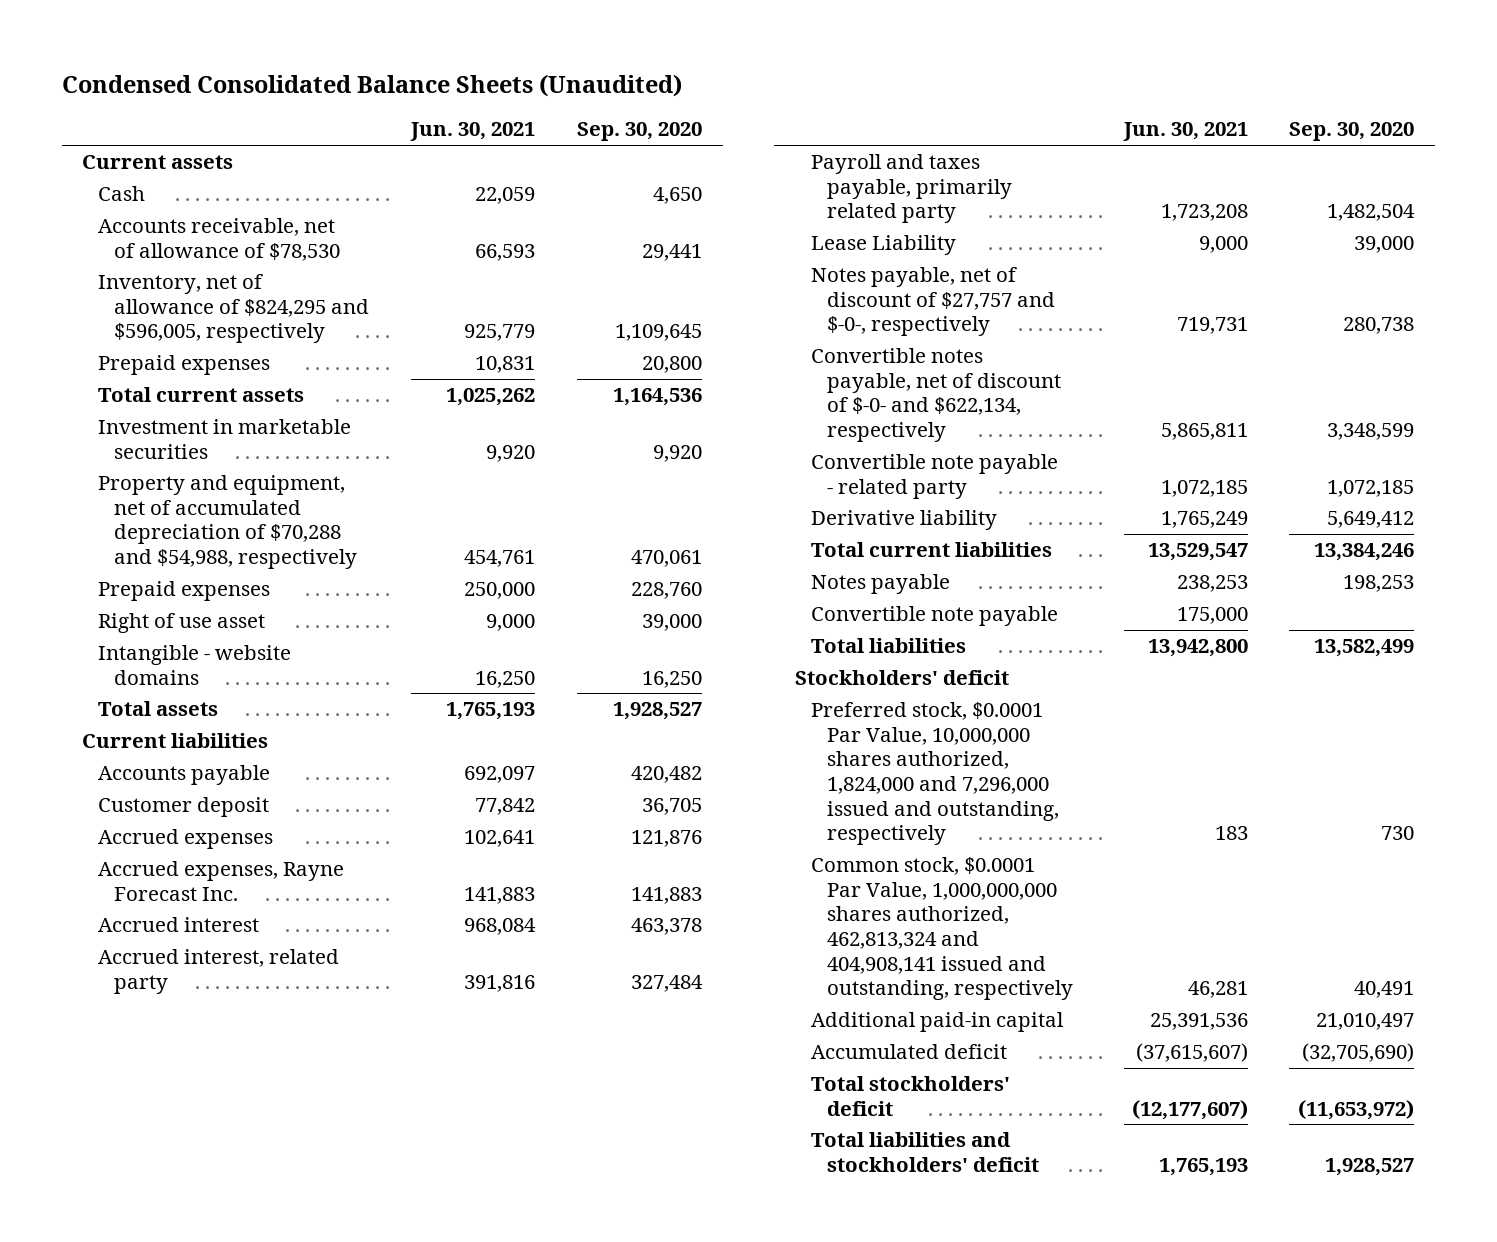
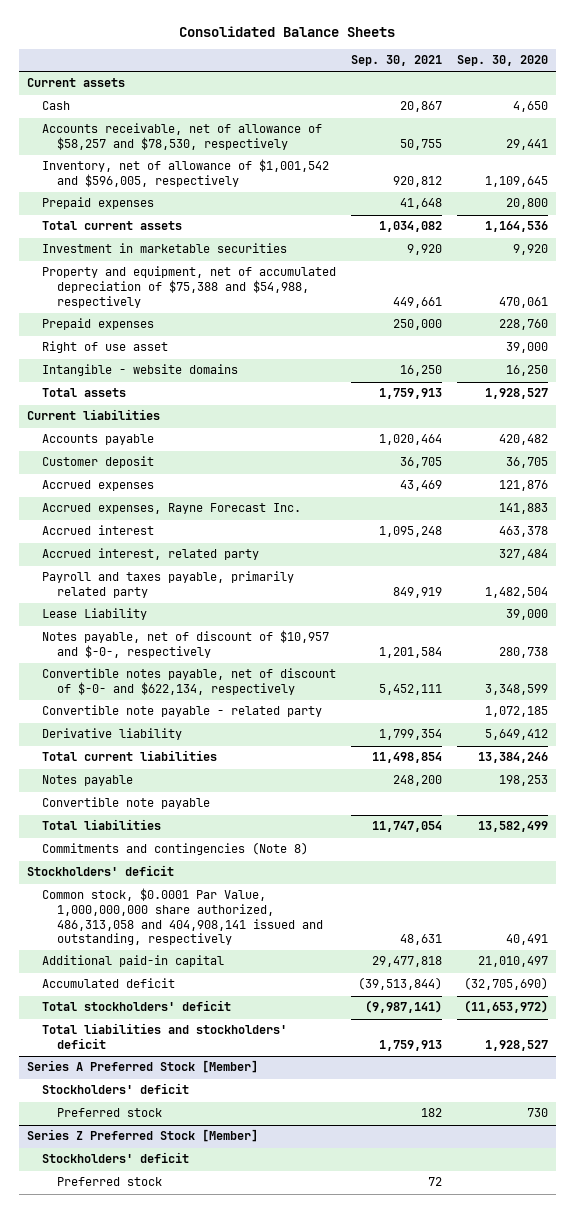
- Condensed Consolidated Balance Sheets (Unaudited)
+ Consolidated Balance Sheets
- | Jun. 30, 2021 | Sep. 30, 2020
+ | Sep. 30, 2021 | Sep. 30, 2020
- Accounts receivable, net of allowance of $78,530 | 66,593 | 29,441
- Inventory, net of allowance of $824,295 and $596,005, respectively | 925,779 | 1,109,645
+ Accounts receivable, net of allowance of $58,257 and $78,530, respectively | 50,755 | 29,441
+ Inventory, net of allowance of $1,001,542 and $596,005, respectively | 920,812 | 1,109,645
- Property and equipment, net of accumulated depreciation of $70,288 and $54,988, respectively | 454,761 | 470,061
+ Property and equipment, net of accumulated depreciation of $75,388 and $54,988, respectively | 449,661 | 470,061
- Notes payable, net of discount of $27,757 and $-0-, respectively | 719,731 | 280,738
+ Notes payable, net of discount of $10,957 and $-0-, respectively | 1,201,584 | 280,738
+ Commitments and contingencies (Note 8)
- Preferred stock, $0.0001 Par Value, 10,000,000 shares authorized, 1,824,000 and 7,296,000 issued and outstanding, respectively | 183 | 730
- Common stock, $0.0001 Par Value, 1,000,000,000 shares authorized, 462,813,324 and 404,908,141 issued and outstanding, respectively | 46,281 | 40,491
+ Common stock, $0.0001 Par Value, 1,000,000,000 share authorized, 486,313,058 and 404,908,141 issued and outstanding, respectively | 48,631 | 40,491
+ Series A Preferred Stock [Member]
+ Stockholders' deficit
+ Preferred stock | 182 | 730
+ Series Z Preferred Stock [Member]
+ Stockholders' deficit
+ Preferred stock | 72 |

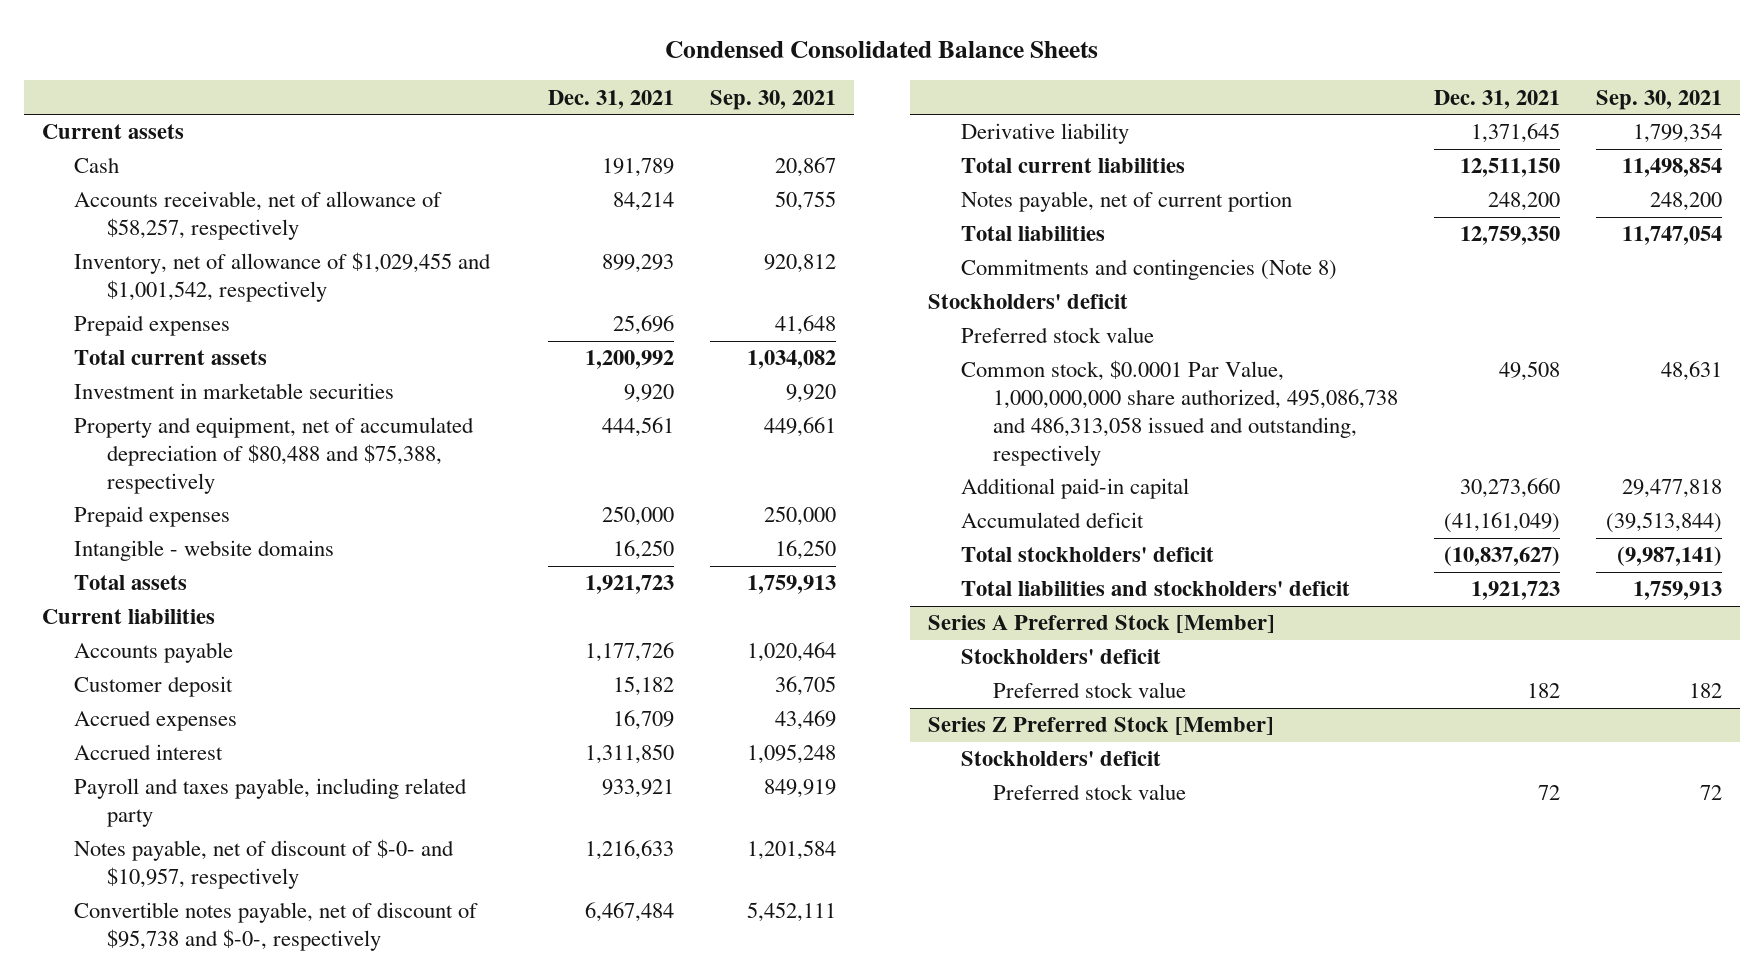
- Consolidated Balance Sheets
+ Condensed Consolidated Balance Sheets
- | Sep. 30, 2021 | Sep. 30, 2020
+ | Dec. 31, 2021 | Sep. 30, 2021
- Accounts receivable, net of allowance of $58,257 and $78,530, respectively | 50,755 | 29,441
- Inventory, net of allowance of $1,001,542 and $596,005, respectively | 920,812 | 1,109,645
+ Accounts receivable, net of allowance of $58,257, respectively | 84,214 | 50,755
+ Inventory, net of allowance of $1,029,455 and $1,001,542, respectively | 899,293 | 920,812
- Property and equipment, net of accumulated depreciation of $75,388 and $54,988, respectively | 449,661 | 470,061
+ Property and equipment, net of accumulated depreciation of $80,488 and $75,388, respectively | 444,561 | 449,661
- Right of use asset | | 39,000
- Accrued expenses, Rayne Forecast Inc. | | 141,883
- Accrued interest, related party | | 327,484
- Payroll and taxes payable, primarily related party | 849,919 | 1,482,504
- Lease Liability | | 39,000
- Notes payable, net of discount of $10,957 and $-0-, respectively | 1,201,584 | 280,738
- Convertible notes payable, net of discount of $-0- and $622,134, respectively | 5,452,111 | 3,348,599
- Convertible note payable - related party | | 1,072,185
+ Payroll and taxes payable, including related party | 933,921 | 849,919
+ Notes payable, net of discount of $-0- and $10,957, respectively | 1,216,633 | 1,201,584
+ Convertible notes payable, net of discount of $95,738 and $-0-, respectively | 6,467,484 | 5,452,111
- Notes payable | 248,200 | 198,253
- Convertible note payable
+ Notes payable, net of current portion | 248,200 | 248,200
- Common stock, $0.0001 Par Value, 1,000,000,000 share authorized, 486,313,058 and 404,908,141 issued and outstanding, respectively | 48,631 | 40,491
+ Preferred stock value
+ Common stock, $0.0001 Par Value, 1,000,000,000 share authorized, 495,086,738 and 486,313,058 issued and outstanding, respectively | 49,508 | 48,631
@ Series A Preferred Stock [Member]
- Preferred stock | 182 | 730
+ Preferred stock value | 182 | 182
@ Series Z Preferred Stock [Member]
- Preferred stock | 72 |
+ Preferred stock value | 72 | 72

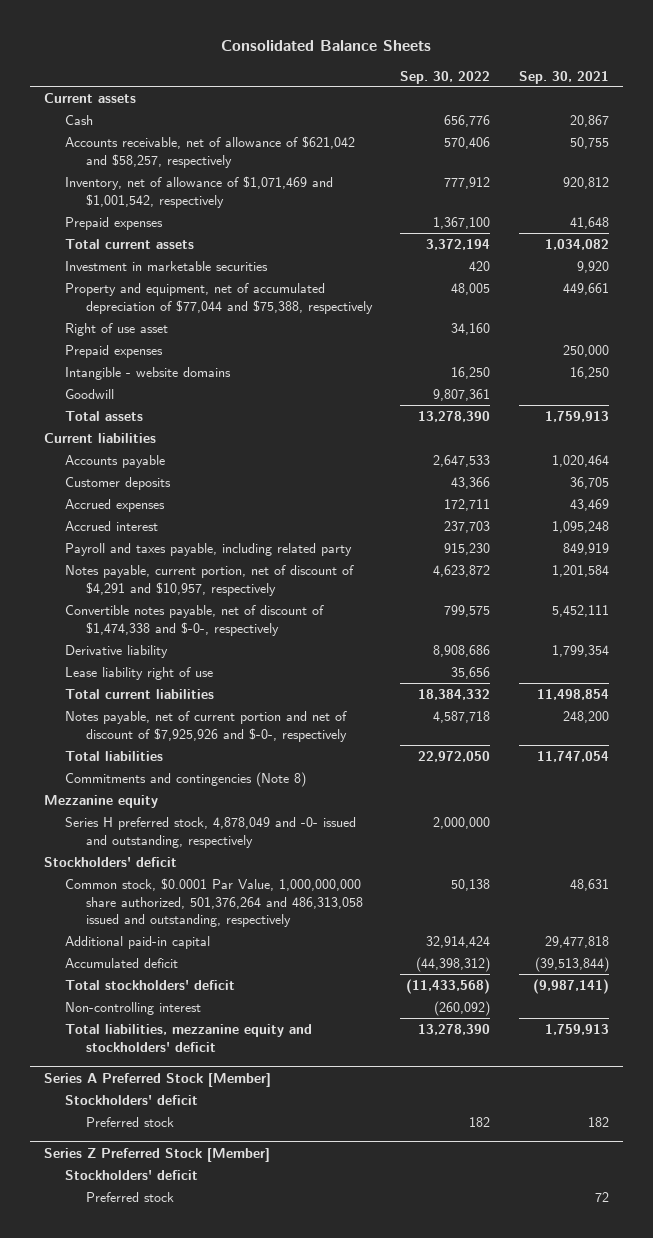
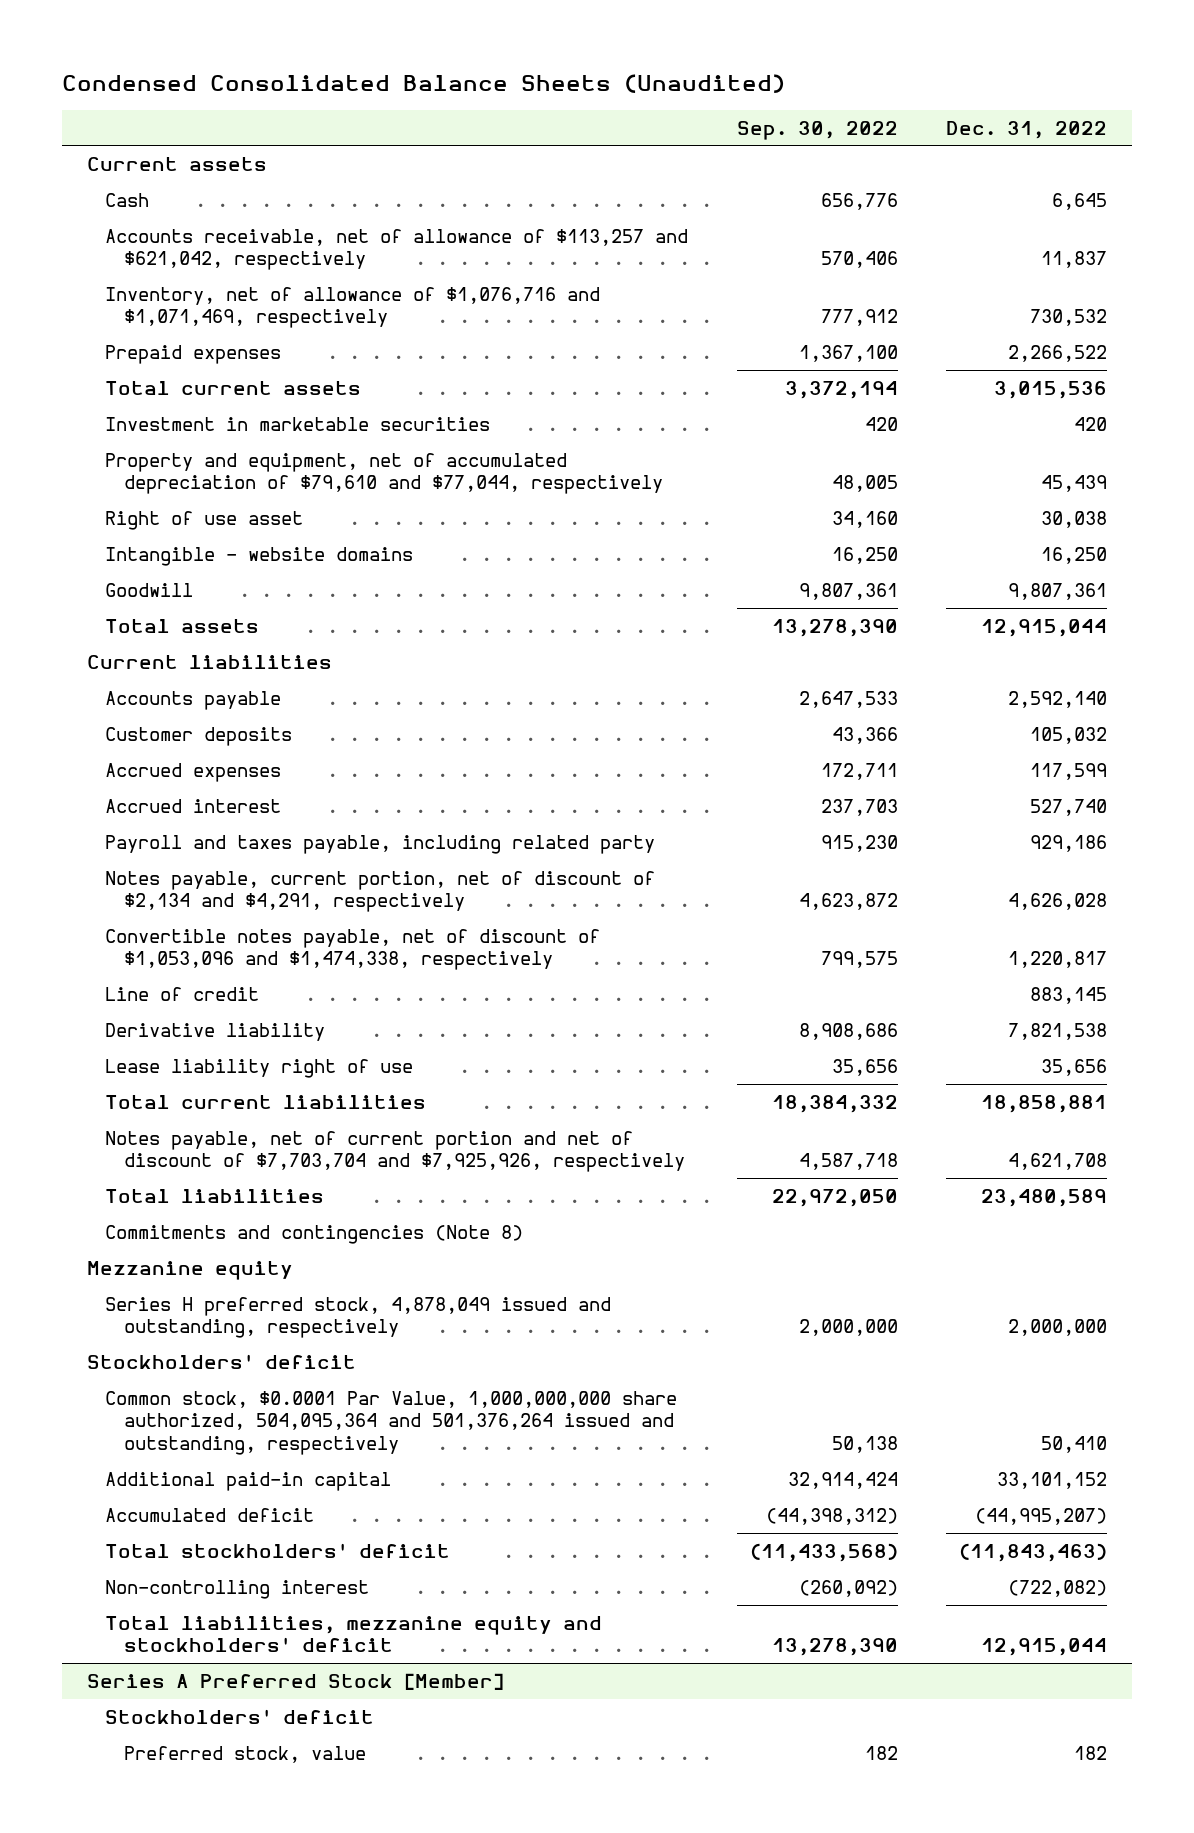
- Consolidated Balance Sheets
+ Condensed Consolidated Balance Sheets (Unaudited)
- | Sep. 30, 2022 | Sep. 30, 2021
+ | Sep. 30, 2022 | Dec. 31, 2022
- Accounts receivable, net of allowance of $621,042 and $58,257, respectively | 570,406 | 50,755
- Inventory, net of allowance of $1,071,469 and $1,001,542, respectively | 777,912 | 920,812
+ Accounts receivable, net of allowance of $113,257 and $621,042, respectively | 570,406 | 11,837
+ Inventory, net of allowance of $1,076,716 and $1,071,469, respectively | 777,912 | 730,532
- Property and equipment, net of accumulated depreciation of $77,044 and $75,388, respectively | 48,005 | 449,661
+ Property and equipment, net of accumulated depreciation of $79,610 and $77,044, respectively | 48,005 | 45,439
- Prepaid expenses | | 250,000
- Notes payable, current portion, net of discount of $4,291 and $10,957, respectively | 4,623,872 | 1,201,584
- Convertible notes payable, net of discount of $1,474,338 and $-0-, respectively | 799,575 | 5,452,111
+ Notes payable, current portion, net of discount of $2,134 and $4,291, respectively | 4,623,872 | 4,626,028
+ Convertible notes payable, net of discount of $1,053,096 and $1,474,338, respectively | 799,575 | 1,220,817
+ Line of credit | | 883,145
- Notes payable, net of current portion and net of discount of $7,925,926 and $-0-, respectively | 4,587,718 | 248,200
+ Notes payable, net of current portion and net of discount of $7,703,704 and $7,925,926, respectively | 4,587,718 | 4,621,708
- Series H preferred stock, 4,878,049 and -0- issued and outstanding, respectively | 2,000,000 |
+ Series H preferred stock, 4,878,049 issued and outstanding, respectively | 2,000,000 | 2,000,000
- Common stock, $0.0001 Par Value, 1,000,000,000 share authorized, 501,376,264 and 486,313,058 issued and outstanding, respectively | 50,138 | 48,631
+ Common stock, $0.0001 Par Value, 1,000,000,000 share authorized, 504,095,364 and 501,376,264 issued and outstanding, respectively | 50,138 | 50,410
@ Series A Preferred Stock [Member]
- Preferred stock | 182 | 182
- Series Z Preferred Stock [Member]
- Stockholders' deficit
- Preferred stock | | 72
@ Series A Preferred Stock [Member]
+ Preferred stock, value | 182 | 182

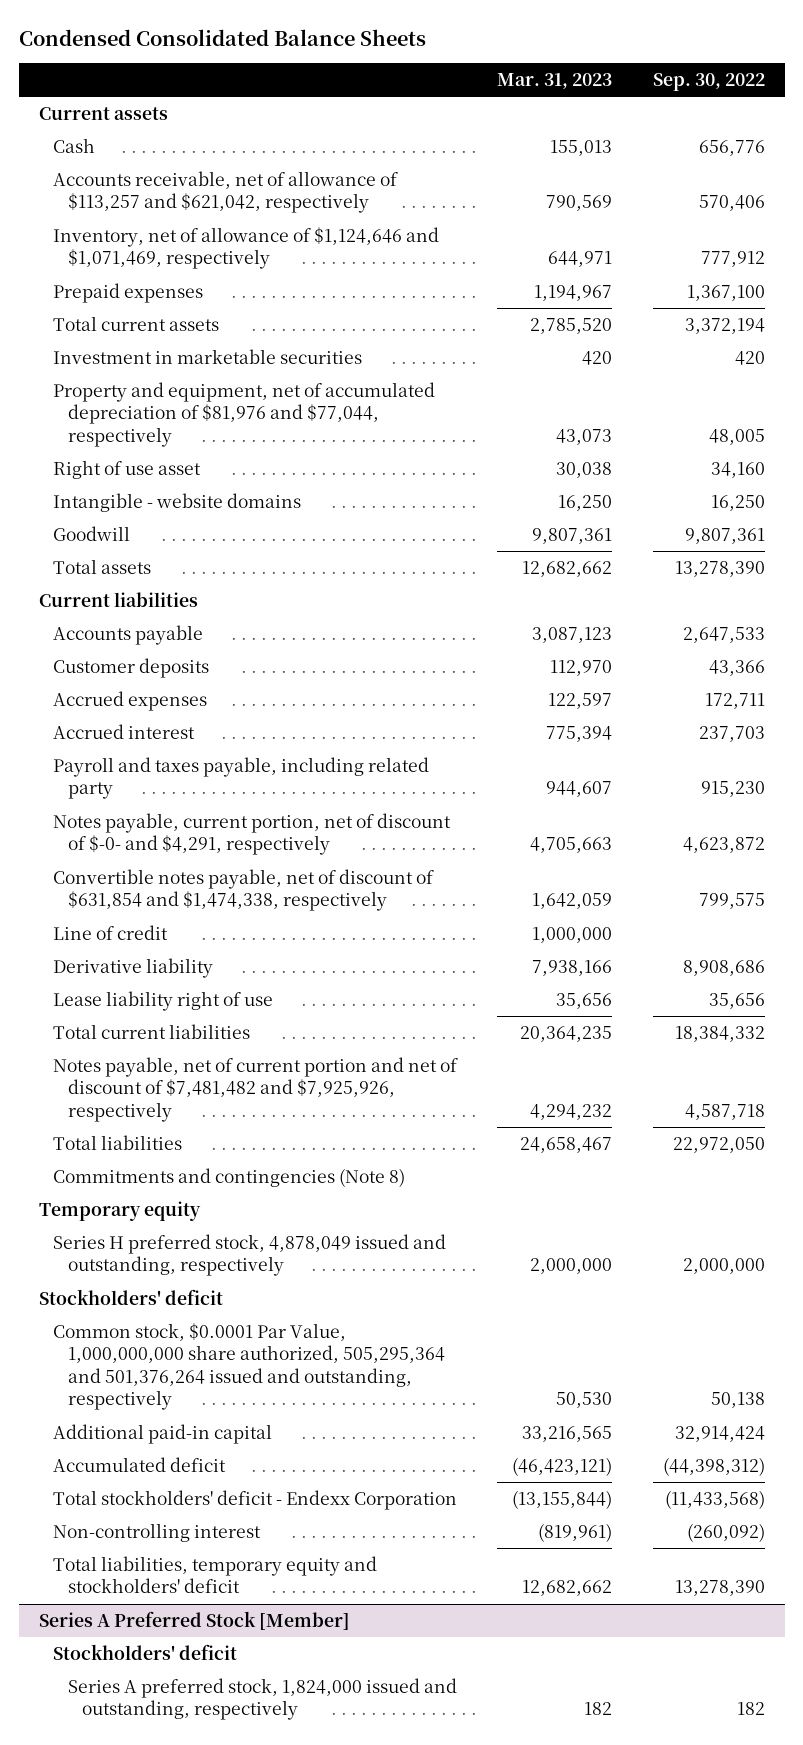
- Condensed Consolidated Balance Sheets (Unaudited)
+ Condensed Consolidated Balance Sheets
- | Sep. 30, 2022 | Dec. 31, 2022
+ | Mar. 31, 2023 | Sep. 30, 2022
- Inventory, net of allowance of $1,076,716 and $1,071,469, respectively | 777,912 | 730,532
+ Inventory, net of allowance of $1,124,646 and $1,071,469, respectively | 644,971 | 777,912
- Property and equipment, net of accumulated depreciation of $79,610 and $77,044, respectively | 48,005 | 45,439
+ Property and equipment, net of accumulated depreciation of $81,976 and $77,044, respectively | 43,073 | 48,005
- Notes payable, current portion, net of discount of $2,134 and $4,291, respectively | 4,623,872 | 4,626,028
- Convertible notes payable, net of discount of $1,053,096 and $1,474,338, respectively | 799,575 | 1,220,817
+ Notes payable, current portion, net of discount of $-0- and $4,291, respectively | 4,705,663 | 4,623,872
+ Convertible notes payable, net of discount of $631,854 and $1,474,338, respectively | 1,642,059 | 799,575
- Notes payable, net of current portion and net of discount of $7,703,704 and $7,925,926, respectively | 4,587,718 | 4,621,708
+ Notes payable, net of current portion and net of discount of $7,481,482 and $7,925,926, respectively | 4,294,232 | 4,587,718
- Mezzanine equity
+ Temporary equity
- Common stock, $0.0001 Par Value, 1,000,000,000 share authorized, 504,095,364 and 501,376,264 issued and outstanding, respectively | 50,138 | 50,410
+ Common stock, $0.0001 Par Value, 1,000,000,000 share authorized, 505,295,364 and 501,376,264 issued and outstanding, respectively | 50,530 | 50,138
- Total stockholders' deficit | (11,433,568) | (11,843,463)
+ Total stockholders' deficit - Endexx Corporation | (13,155,844) | (11,433,568)
- Total liabilities, mezzanine equity and stockholders' deficit | 13,278,390 | 12,915,044
+ Total liabilities, temporary equity and stockholders' deficit | 12,682,662 | 13,278,390
@ Series A Preferred Stock [Member]
- Preferred stock, value | 182 | 182
+ Series A preferred stock, 1,824,000 issued and outstanding, respectively | 182 | 182

